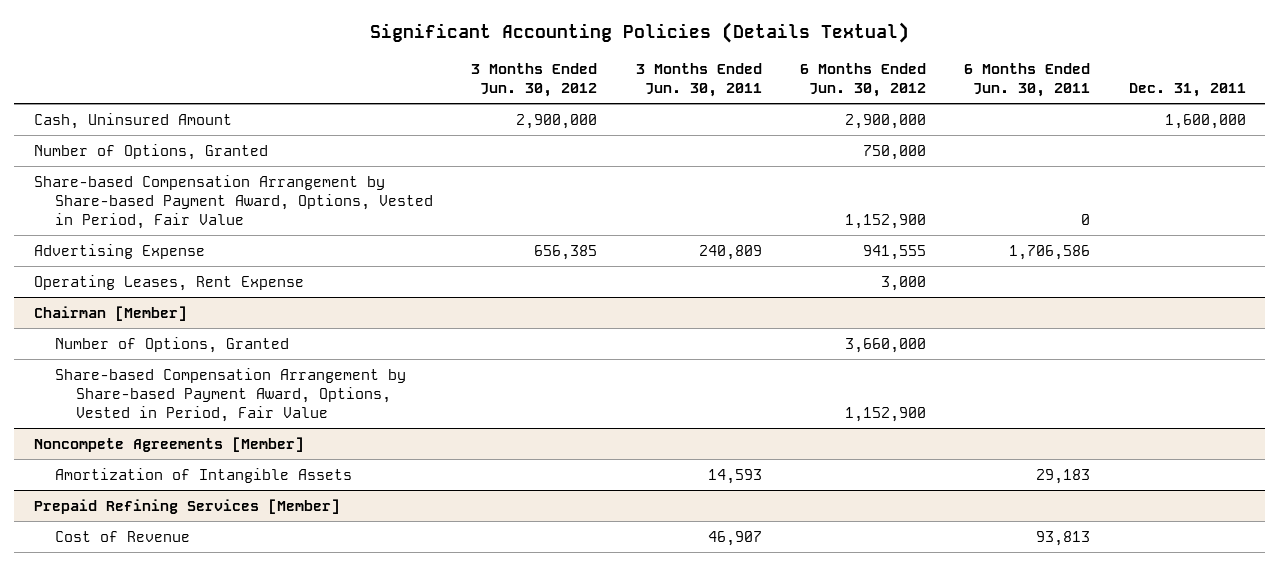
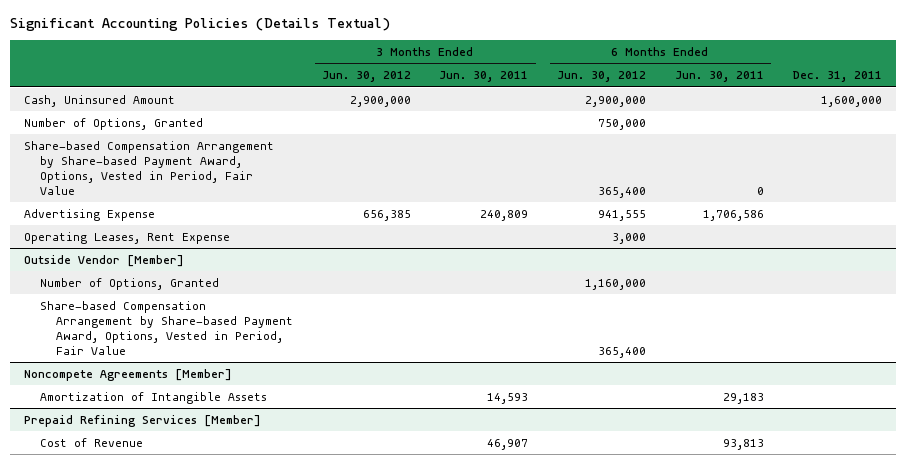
- Share-based Compensation Arrangement by Share-based Payment Award, Options, Vested in Period, Fair Value | | | 1,152,900 | 0 |
+ Share-based Compensation Arrangement by Share-based Payment Award, Options, Vested in Period, Fair Value | | | 365,400 | 0 |
- Chairman [Member]
- Number of Options, Granted | | | 3,660,000 | |
- Share-based Compensation Arrangement by Share-based Payment Award, Options, Vested in Period, Fair Value | | | 1,152,900 | |
+ Outside Vendor [Member]
+ Number of Options, Granted | | | 1,160,000 | |
+ Share-based Compensation Arrangement by Share-based Payment Award, Options, Vested in Period, Fair Value | | | 365,400 | |

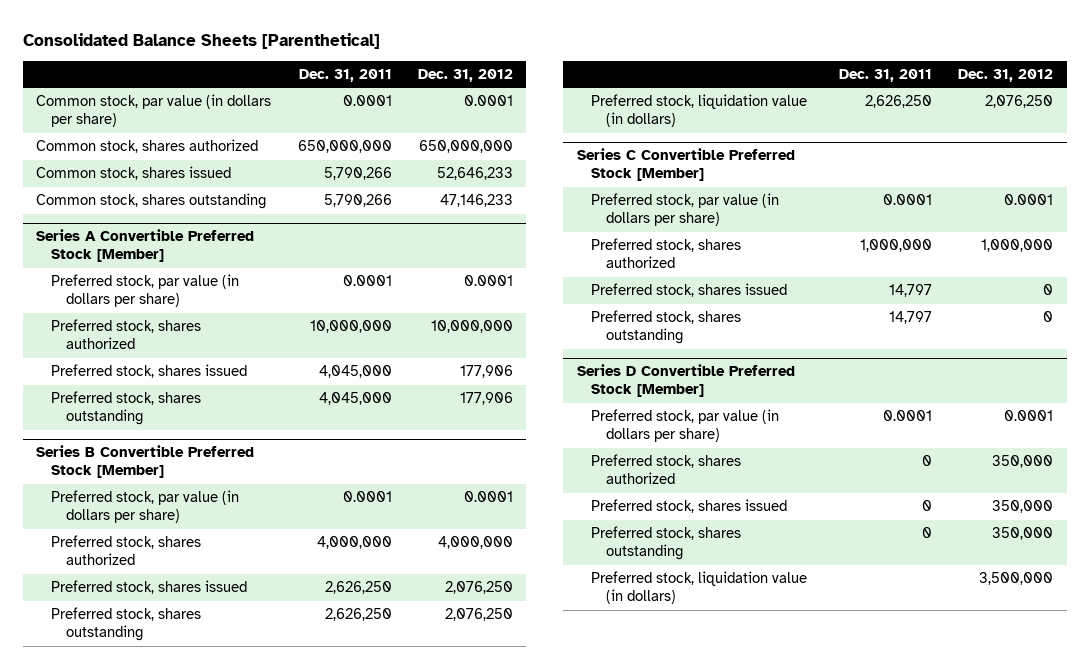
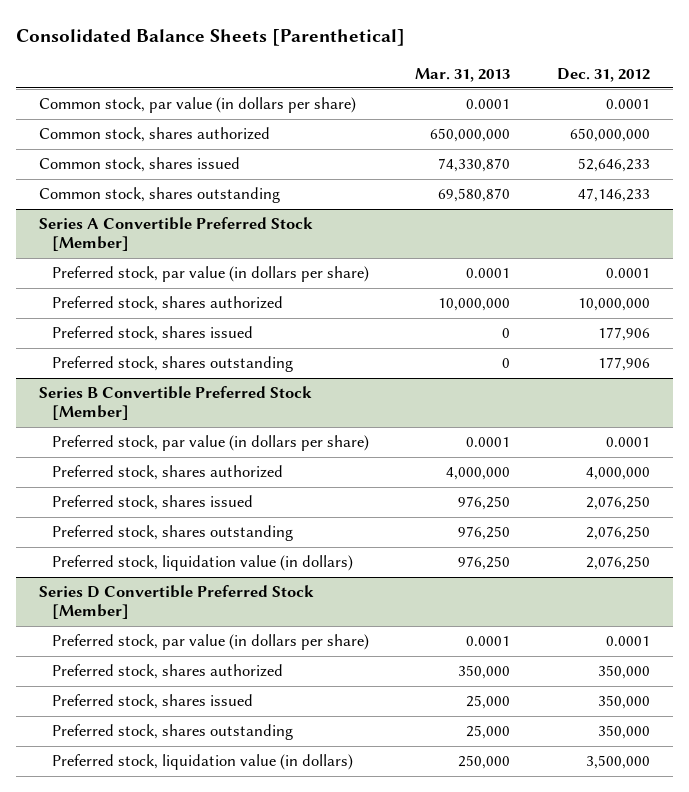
- | Dec. 31, 2011 | Dec. 31, 2012
+ | Mar. 31, 2013 | Dec. 31, 2012
- Series C Convertible Preferred Stock [Member]
- Preferred stock, par value (in dollars per share) | 0.0001 | 0.0001
- Preferred stock, shares authorized | 1,000,000 | 1,000,000
- Preferred stock, shares issued | 14,797 | 0
- Preferred stock, shares outstanding | 14,797 | 0

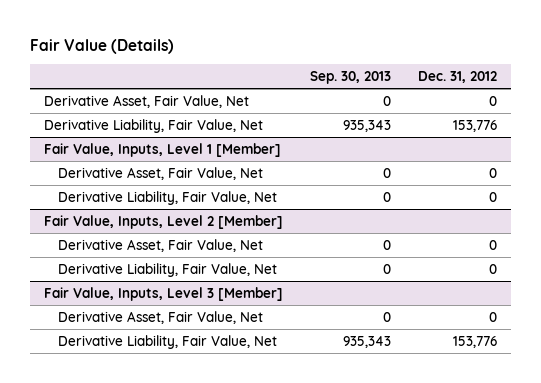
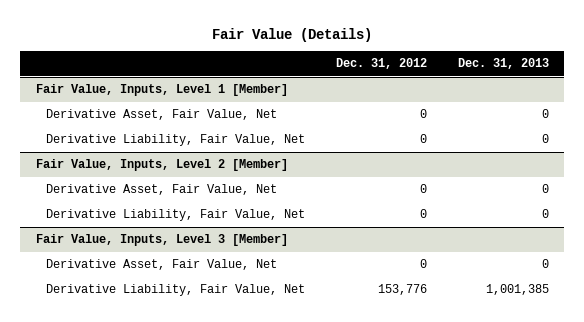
- | Sep. 30, 2013 | Dec. 31, 2012
+ | Dec. 31, 2012 | Dec. 31, 2013
- Derivative Asset, Fair Value, Net | 0 | 0
- Derivative Liability, Fair Value, Net | 935,343 | 153,776

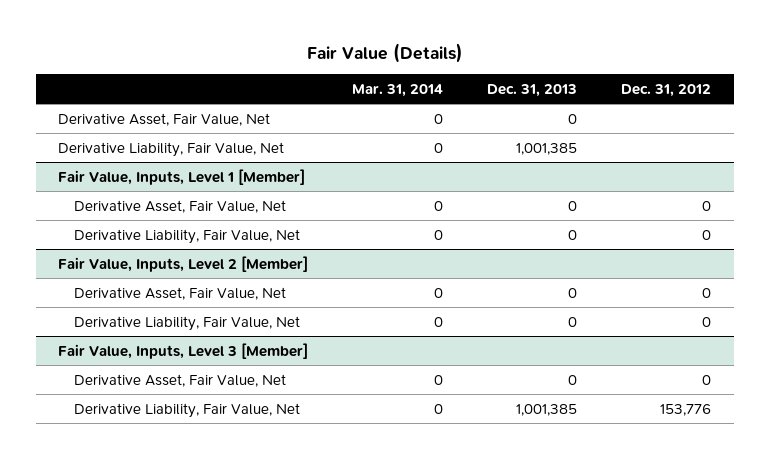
- | Dec. 31, 2012 | Dec. 31, 2013
+ | Mar. 31, 2014 | Dec. 31, 2013 | Dec. 31, 2012
+ Derivative Asset, Fair Value, Net | 0 | 0 |
+ Derivative Liability, Fair Value, Net | 0 | 1,001,385 |

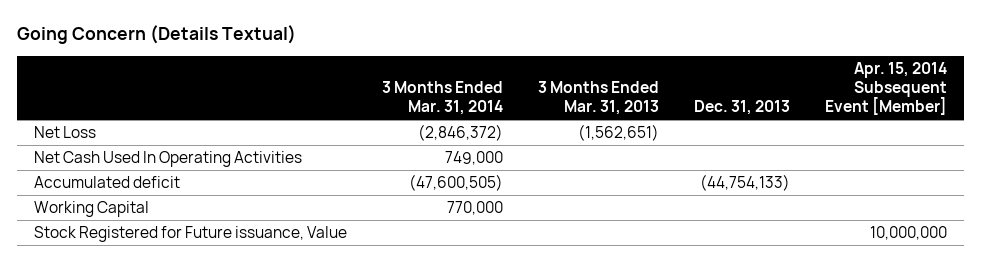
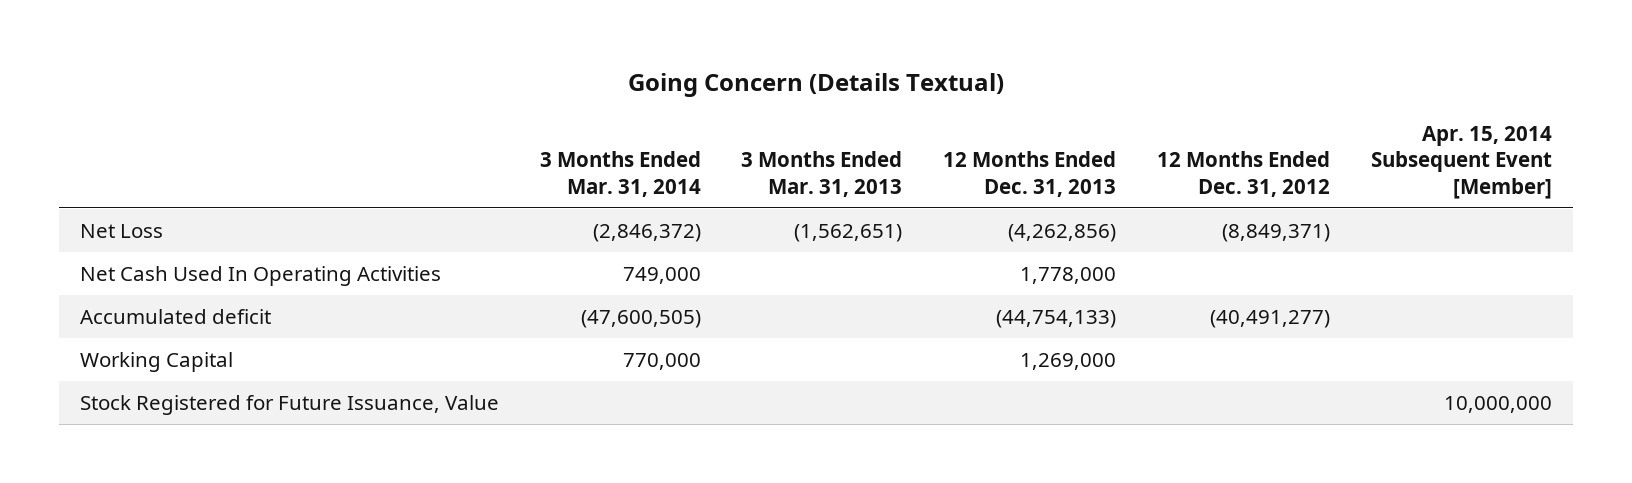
- | 3 Months Ended Mar. 31, 2014 | 3 Months Ended Mar. 31, 2013 | Dec. 31, 2013 | Apr. 15, 2014 Subsequent Event [Member]
+ | 3 Months Ended Mar. 31, 2014 | 3 Months Ended Mar. 31, 2013 | 12 Months Ended Dec. 31, 2013 | 12 Months Ended Dec. 31, 2012 | Apr. 15, 2014 Subsequent Event [Member]
- Stock Registered for Future issuance, Value | | | | 10,000,000
+ Stock Registered for Future Issuance, Value | | | | | 10,000,000

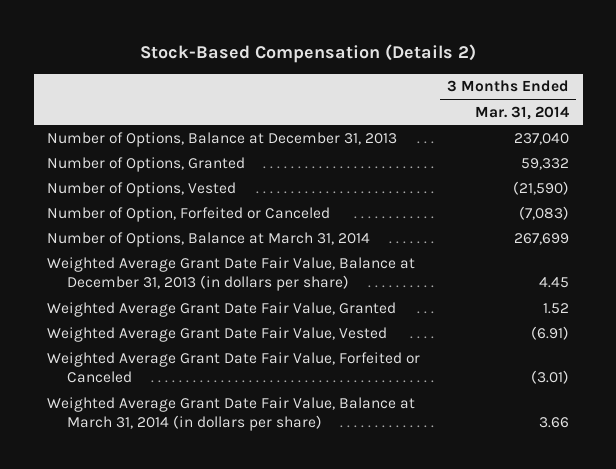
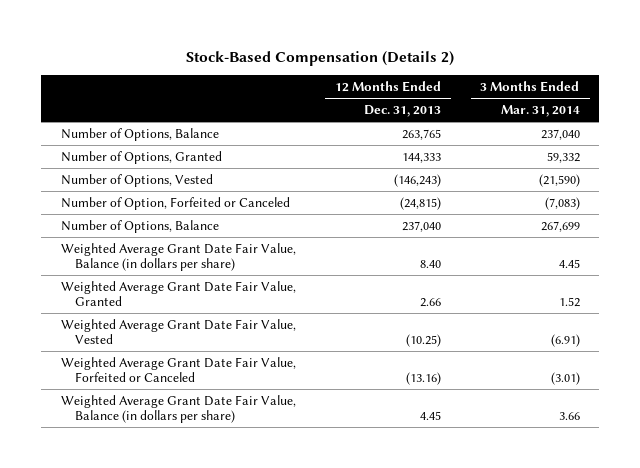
- | 3 Months Ended Mar. 31, 2014
+ | 12 Months Ended Dec. 31, 2013 | 3 Months Ended Mar. 31, 2014
- Number of Options, Balance at December 31, 2013 | 237,040
+ Number of Options, Balance | 263,765 | 237,040
- Number of Options, Balance at March 31, 2014 | 267,699
- Weighted Average Grant Date Fair Value, Balance at December 31, 2013 (in dollars per share) | 4.45
+ Number of Options, Balance | 237,040 | 267,699
+ Weighted Average Grant Date Fair Value, Balance (in dollars per share) | 8.40 | 4.45
- Weighted Average Grant Date Fair Value, Balance at March 31, 2014 (in dollars per share) | 3.66
+ Weighted Average Grant Date Fair Value, Balance (in dollars per share) | 4.45 | 3.66

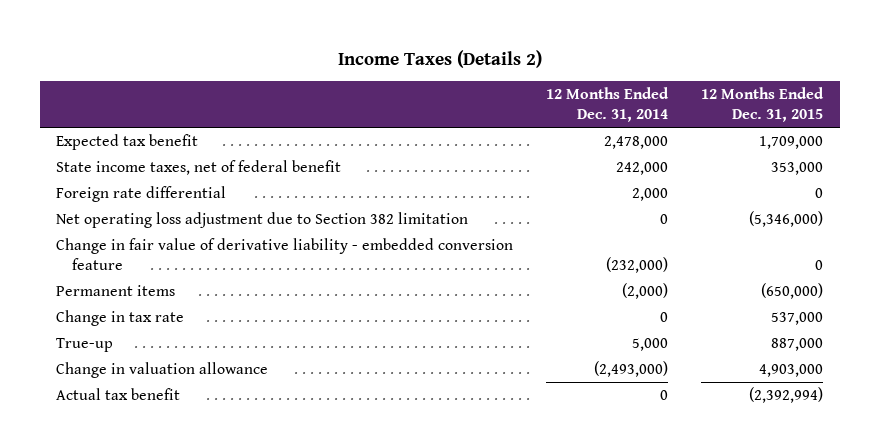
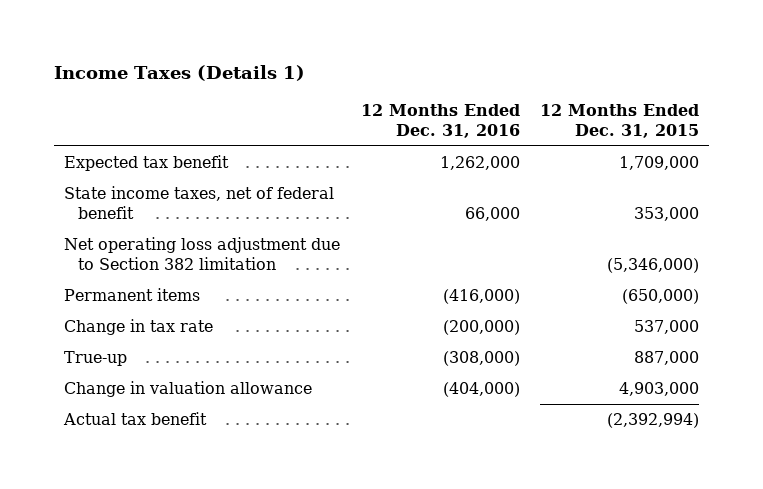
- Income Taxes (Details 2)
+ Income Taxes (Details 1)
- | 12 Months Ended Dec. 31, 2014 | 12 Months Ended Dec. 31, 2015
+ | 12 Months Ended Dec. 31, 2016 | 12 Months Ended Dec. 31, 2015
- Foreign rate differential | 2,000 | 0
- Change in fair value of derivative liability - embedded conversion feature | (232,000) | 0

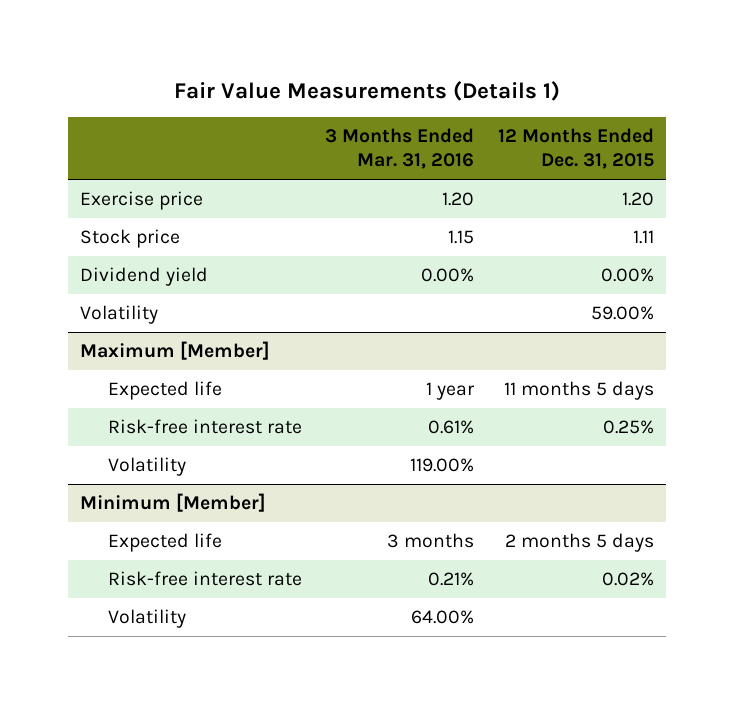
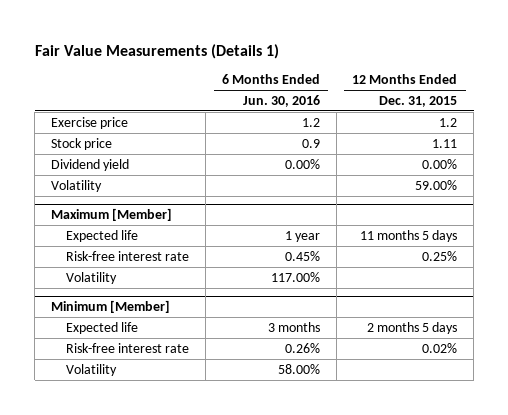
- | 3 Months Ended Mar. 31, 2016 | 12 Months Ended Dec. 31, 2015
+ | 6 Months Ended Jun. 30, 2016 | 12 Months Ended Dec. 31, 2015
- Exercise price | 1.20 | 1.20
+ Exercise price | 1.2 | 1.2

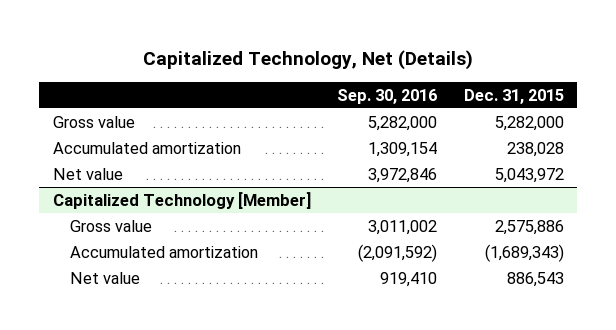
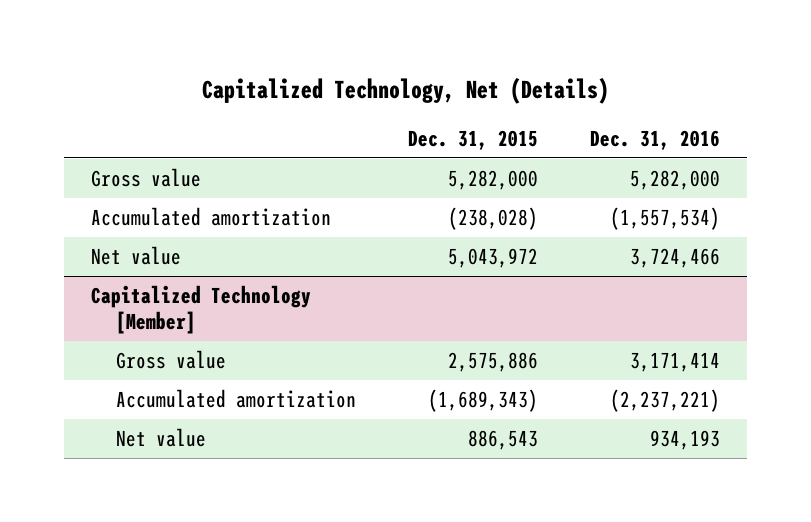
- | Sep. 30, 2016 | Dec. 31, 2015
+ | Dec. 31, 2015 | Dec. 31, 2016
- Accumulated amortization | 1,309,154 | 238,028
+ Accumulated amortization | (238,028) | (1,557,534)

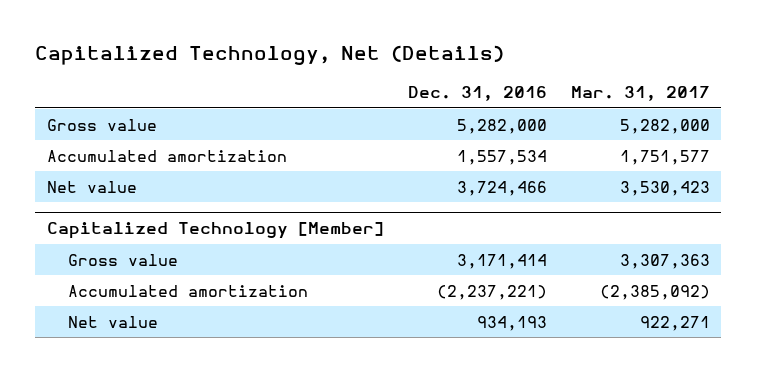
- | Dec. 31, 2015 | Dec. 31, 2016
+ | Dec. 31, 2016 | Mar. 31, 2017
- Accumulated amortization | (238,028) | (1,557,534)
+ Accumulated amortization | 1,557,534 | 1,751,577

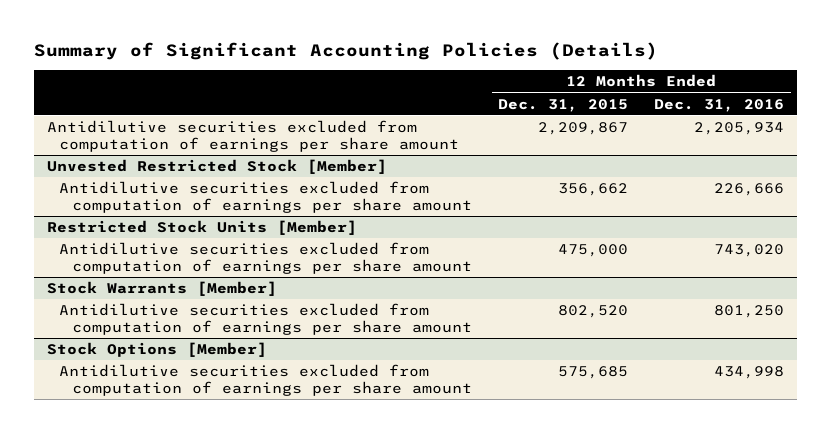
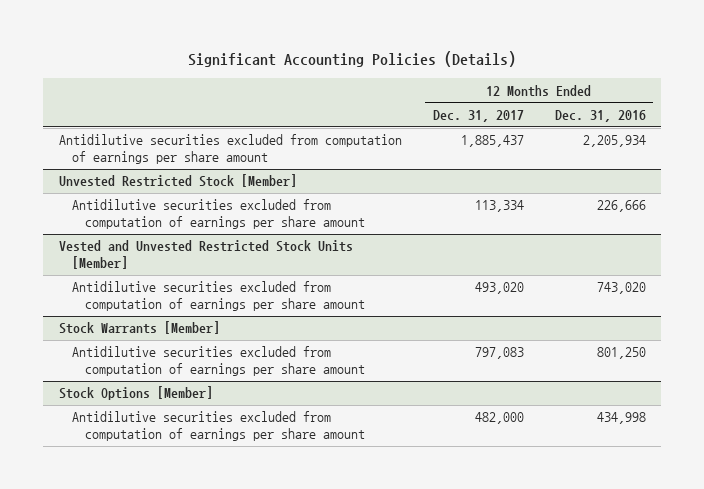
- Summary of Significant Accounting Policies (Details)
+ Significant Accounting Policies (Details)
- | 12 Months Ended Dec. 31, 2015 | 12 Months Ended Dec. 31, 2016
+ | 12 Months Ended Dec. 31, 2017 | 12 Months Ended Dec. 31, 2016
- Restricted Stock Units [Member]
+ Vested and Unvested Restricted Stock Units [Member]

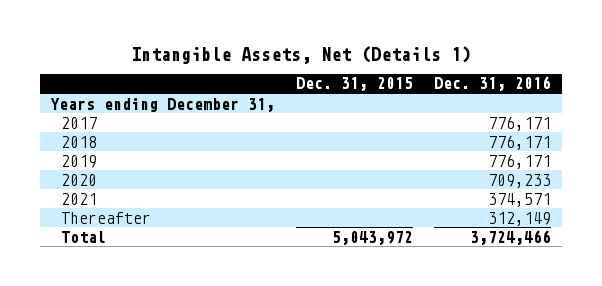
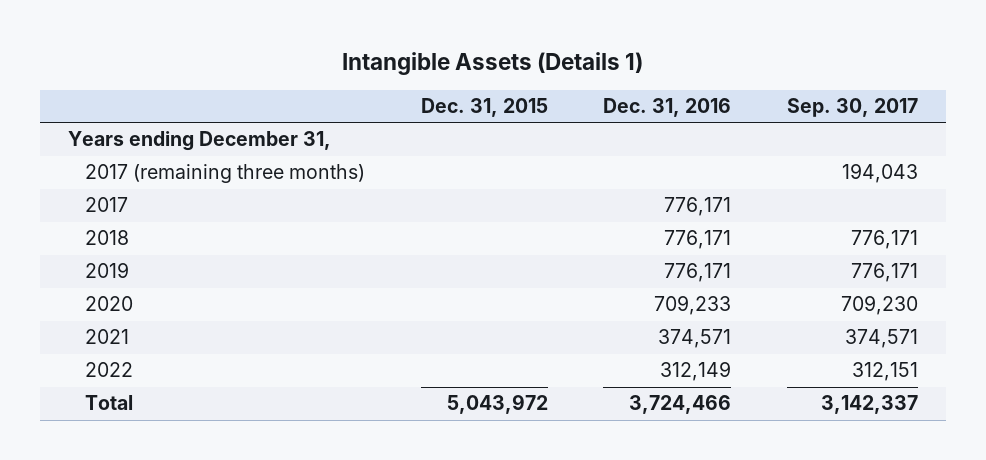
- Intangible Assets, Net (Details 1)
+ Intangible Assets (Details 1)
- | Dec. 31, 2015 | Dec. 31, 2016
+ | Dec. 31, 2015 | Dec. 31, 2016 | Sep. 30, 2017
+ 2017 (remaining three months) | | | 194,043
- Thereafter | | 312,149
+ 2022 | | 312,149 | 312,151

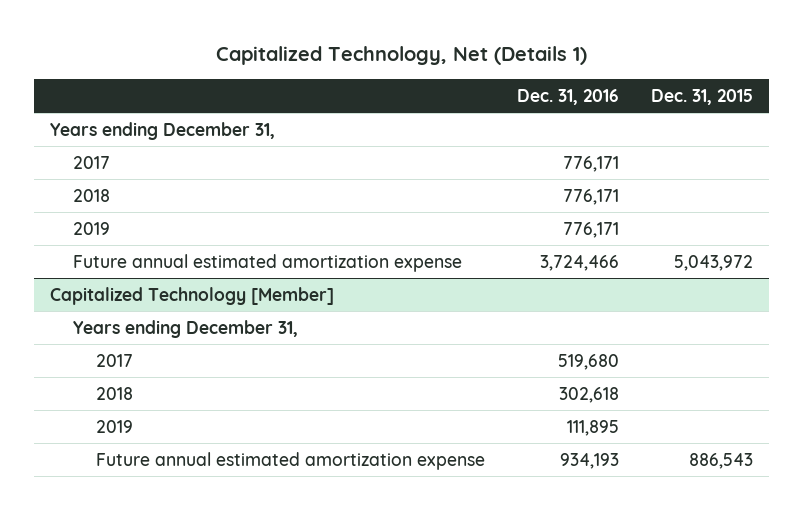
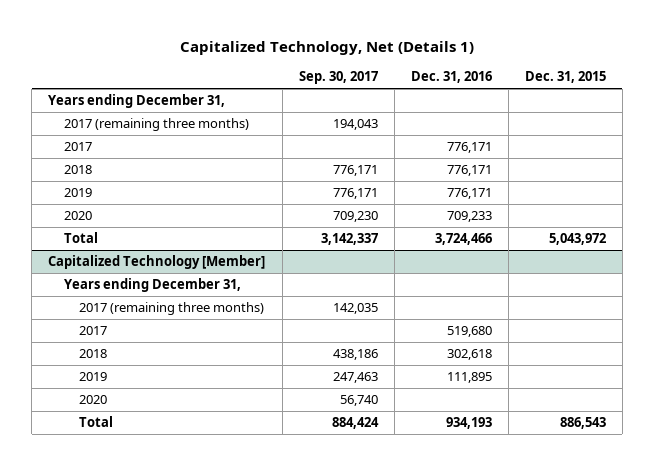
- | Dec. 31, 2016 | Dec. 31, 2015
+ | Sep. 30, 2017 | Dec. 31, 2016 | Dec. 31, 2015
+ 2017 (remaining three months) | 194,043 | |
- Future annual estimated amortization expense | 3,724,466 | 5,043,972
+ 2020 | 709,230 | 709,233 |
+ Total | 3,142,337 | 3,724,466 | 5,043,972
@ Capitalized Technology [Member]
+ 2017 (remaining three months) | 142,035 | |
- Future annual estimated amortization expense | 934,193 | 886,543
+ 2020 | 56,740 | |
+ Total | 884,424 | 934,193 | 886,543

